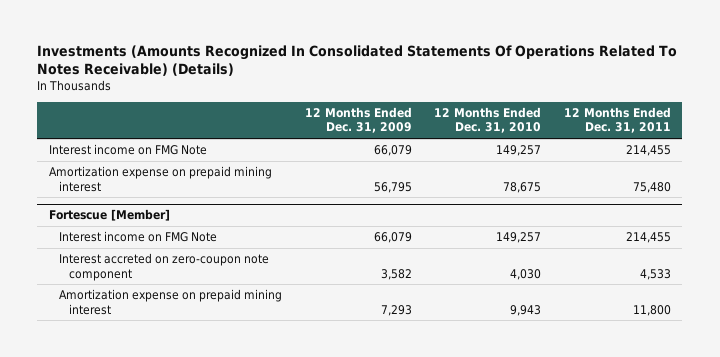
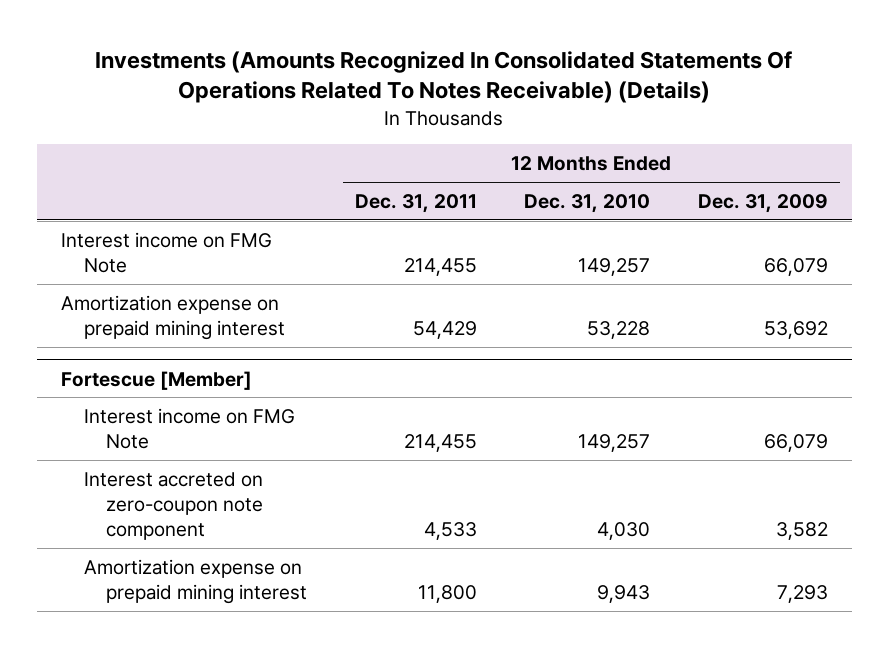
- | 12 Months Ended Dec. 31, 2009 | 12 Months Ended Dec. 31, 2010 | 12 Months Ended Dec. 31, 2011
+ | 12 Months Ended Dec. 31, 2011 | 12 Months Ended Dec. 31, 2010 | 12 Months Ended Dec. 31, 2009
- Amortization expense on prepaid mining interest | 56,795 | 78,675 | 75,480
+ Amortization expense on prepaid mining interest | 54,429 | 53,228 | 53,692

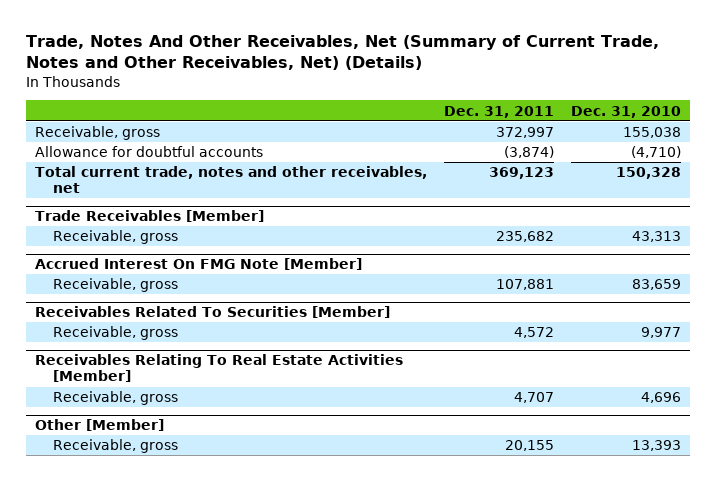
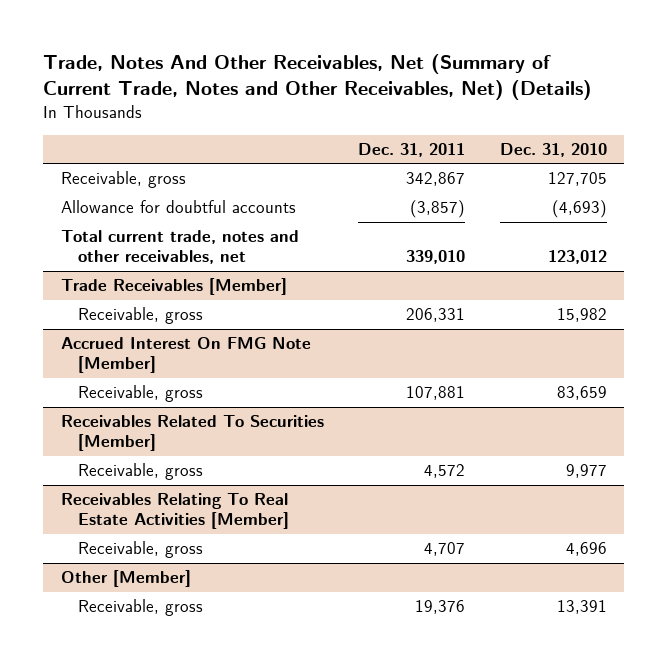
- Receivable, gross | 372,997 | 155,038
- Allowance for doubtful accounts | (3,874) | (4,710)
- Total current trade, notes and other receivables, net | 369,123 | 150,328
+ Receivable, gross | 342,867 | 127,705
+ Allowance for doubtful accounts | (3,857) | (4,693)
+ Total current trade, notes and other receivables, net | 339,010 | 123,012
@ Trade Receivables [Member]
- Receivable, gross | 235,682 | 43,313
+ Receivable, gross | 206,331 | 15,982
@ Other [Member]
- Receivable, gross | 20,155 | 13,393
+ Receivable, gross | 19,376 | 13,391

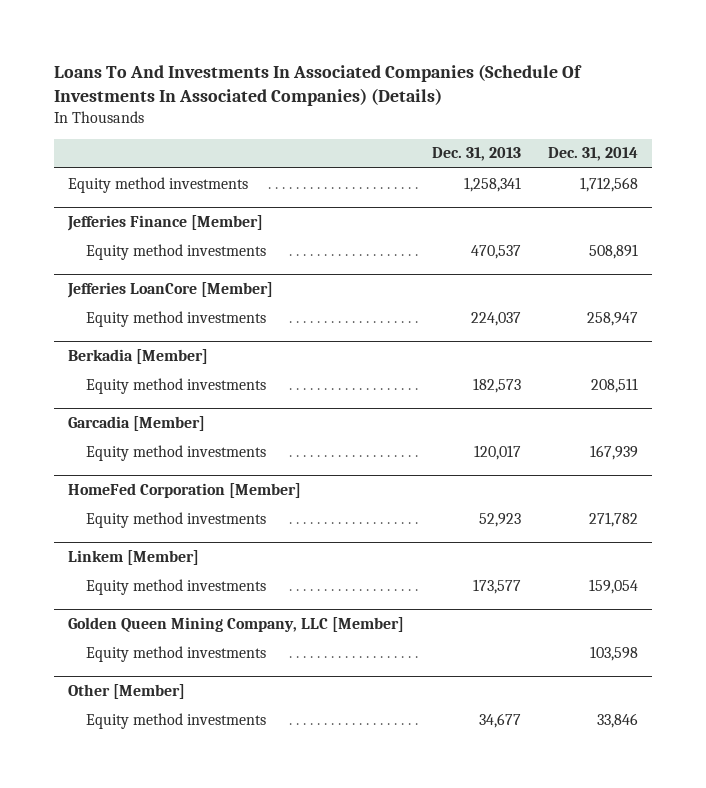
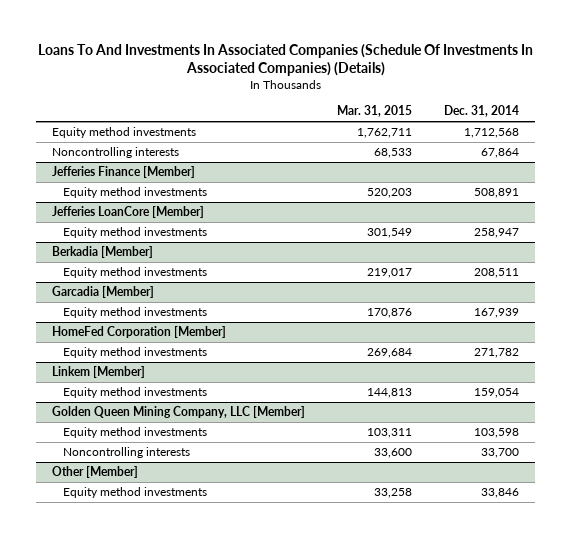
- | Dec. 31, 2013 | Dec. 31, 2014
+ | Mar. 31, 2015 | Dec. 31, 2014
+ Noncontrolling interests | 68,533 | 67,864
@ Golden Queen Mining Company, LLC [Member]
+ Noncontrolling interests | 33,600 | 33,700

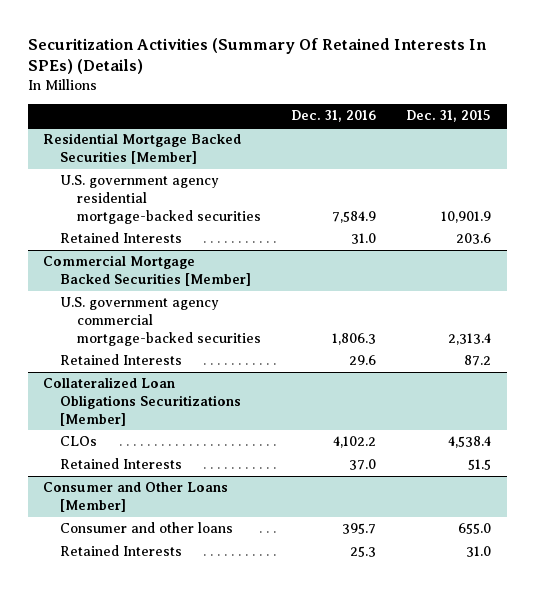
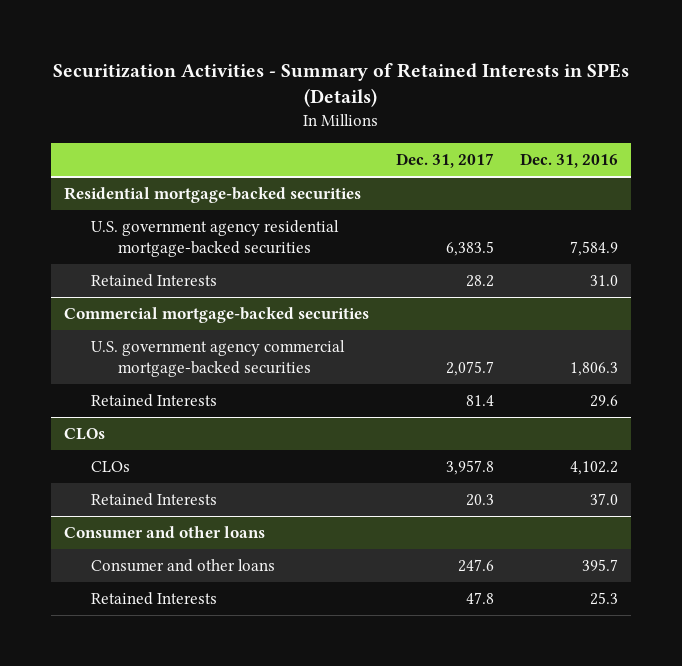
- Securitization Activities (Summary Of Retained Interests In SPEs) (Details)
+ Securitization Activities - Summary of Retained Interests in SPEs (Details)
- | Dec. 31, 2016 | Dec. 31, 2015
+ | Dec. 31, 2017 | Dec. 31, 2016
- Residential Mortgage Backed Securities [Member]
+ Residential mortgage-backed securities
- Commercial Mortgage Backed Securities [Member]
+ Commercial mortgage-backed securities
- Collateralized Loan Obligations Securitizations [Member]
+ CLOs
- Consumer and Other Loans [Member]
+ Consumer and other loans

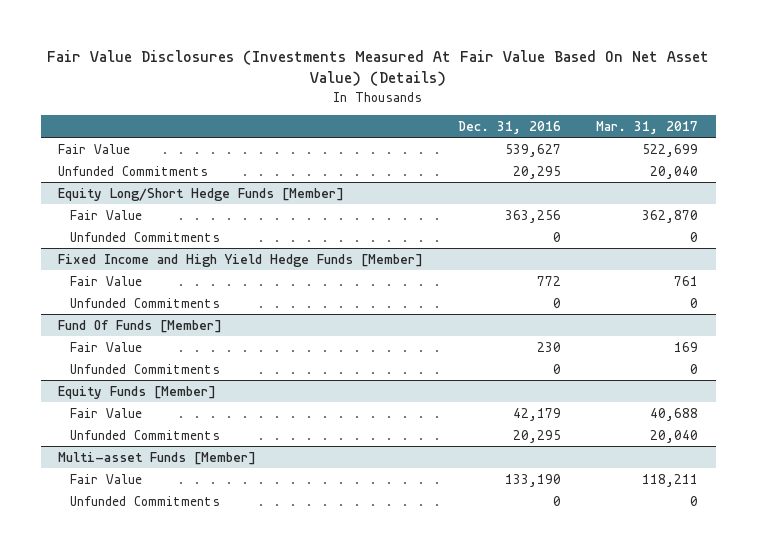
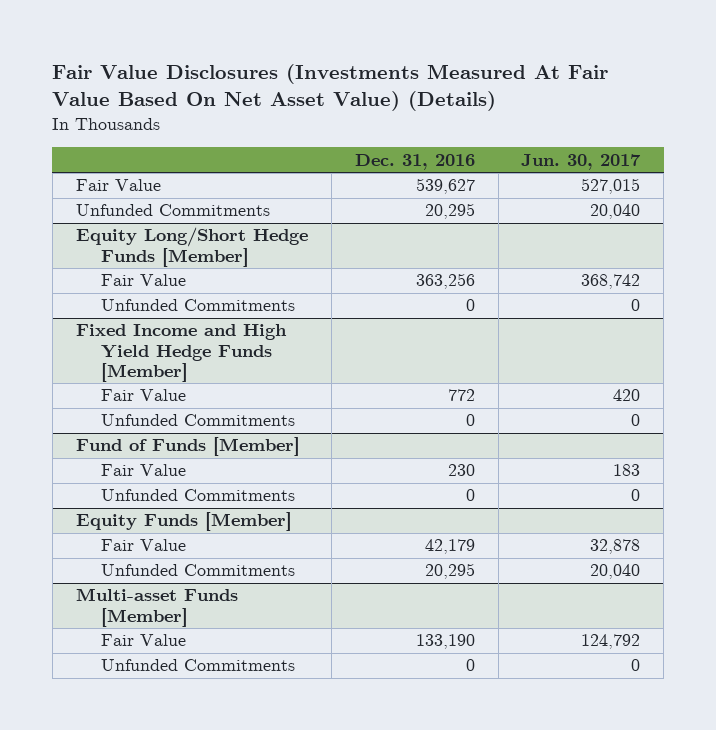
- | Dec. 31, 2016 | Mar. 31, 2017
+ | Dec. 31, 2016 | Jun. 30, 2017
- Fund Of Funds [Member]
+ Fund of Funds [Member]

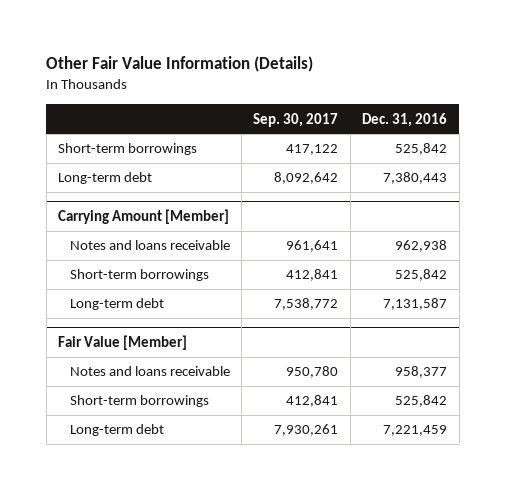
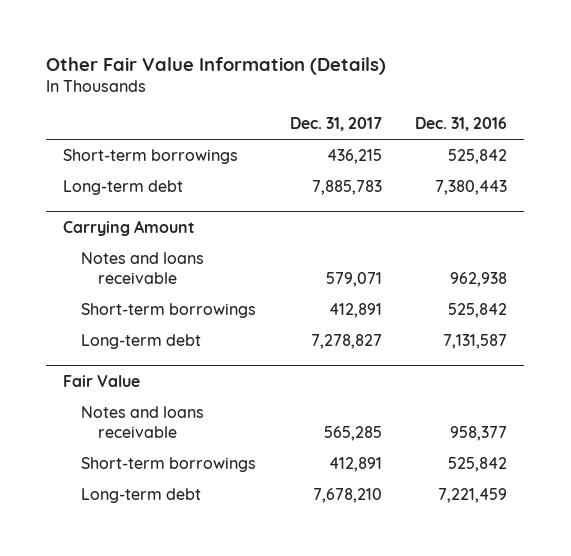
- | Sep. 30, 2017 | Dec. 31, 2016
+ | Dec. 31, 2017 | Dec. 31, 2016
- Carrying Amount [Member]
+ Carrying Amount
- Fair Value [Member]
+ Fair Value

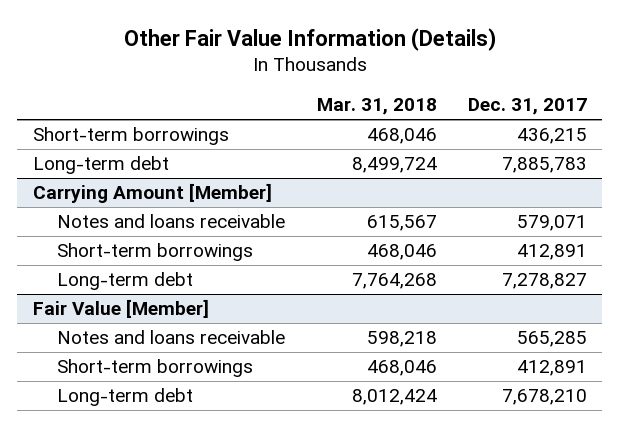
- | Dec. 31, 2017 | Dec. 31, 2016
+ | Mar. 31, 2018 | Dec. 31, 2017
- Carrying Amount
+ Carrying Amount [Member]
- Fair Value
+ Fair Value [Member]

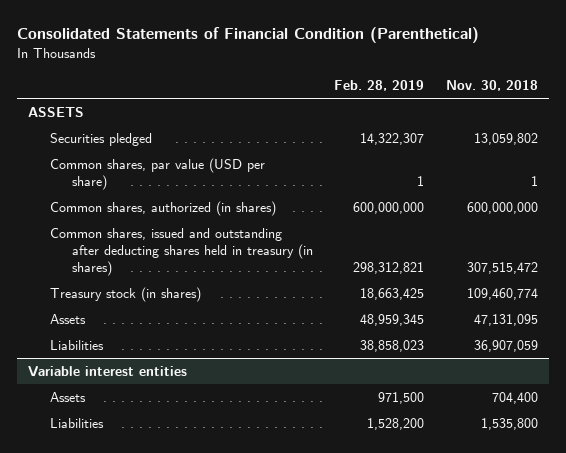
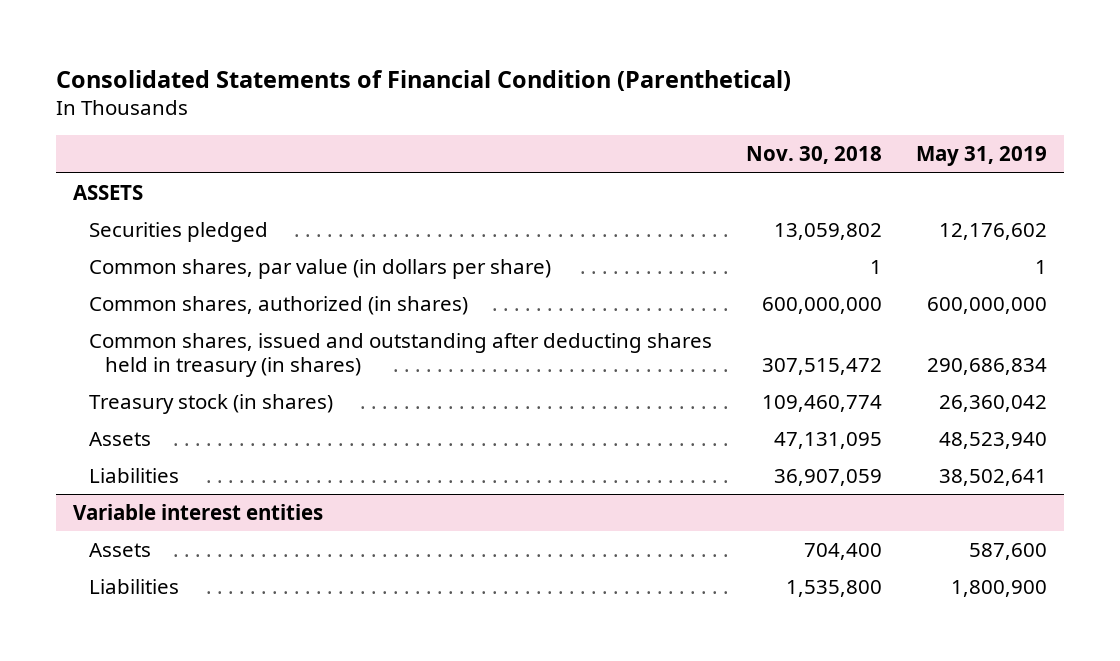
- | Feb. 28, 2019 | Nov. 30, 2018
+ | Nov. 30, 2018 | May 31, 2019
- Common shares, par value (USD per share) | 1 | 1
+ Common shares, par value (in dollars per share) | 1 | 1

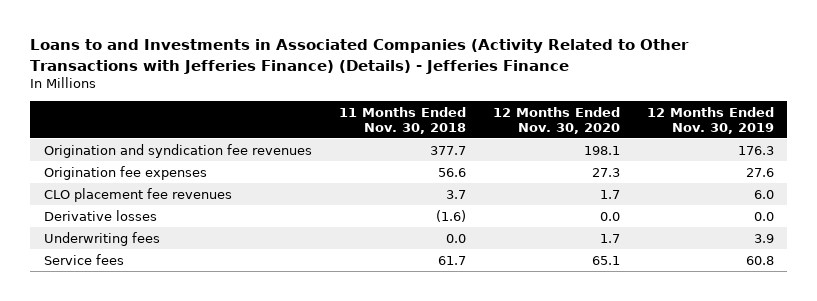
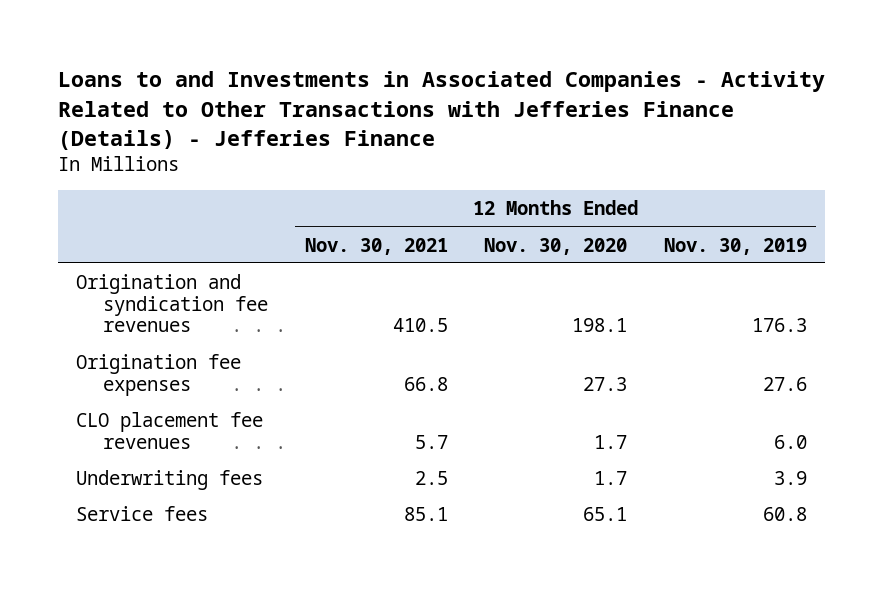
- Loans to and Investments in Associated Companies (Activity Related to Other Transactions with Jefferies Finance) (Details) - Jefferies Finance
+ Loans to and Investments in Associated Companies - Activity Related to Other Transactions with Jefferies Finance (Details) - Jefferies Finance
- | 11 Months Ended Nov. 30, 2018 | 12 Months Ended Nov. 30, 2020 | 12 Months Ended Nov. 30, 2019
+ | 12 Months Ended Nov. 30, 2021 | 12 Months Ended Nov. 30, 2020 | 12 Months Ended Nov. 30, 2019
- Derivative losses | (1.6) | 0.0 | 0.0

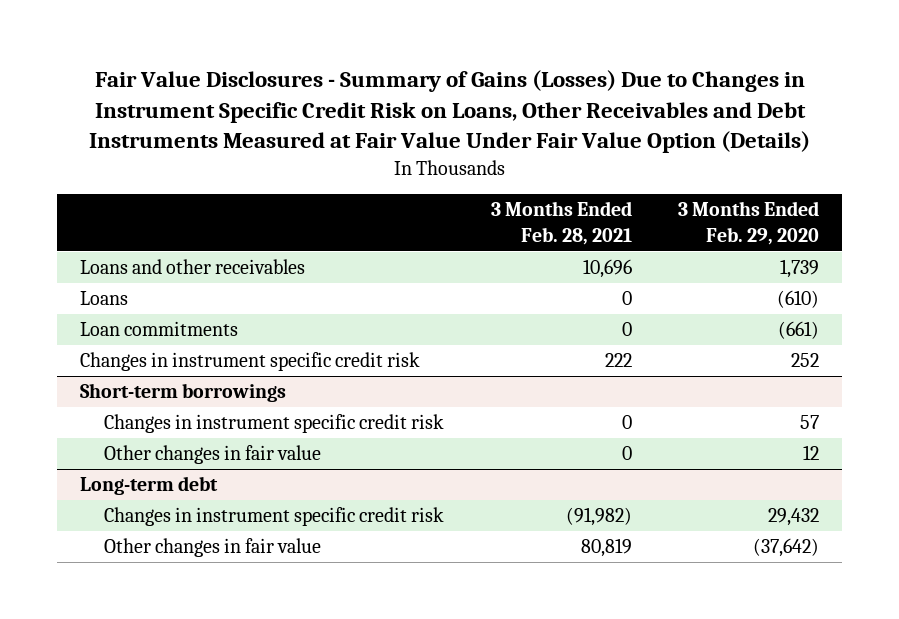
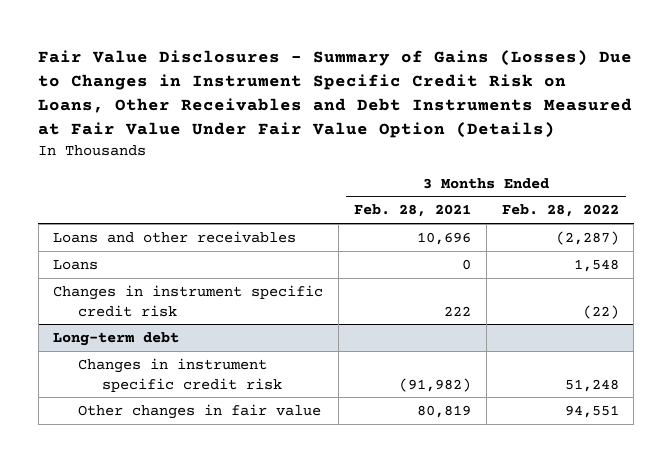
- | 3 Months Ended Feb. 28, 2021 | 3 Months Ended Feb. 29, 2020
+ | 3 Months Ended Feb. 28, 2021 | 3 Months Ended Feb. 28, 2022
- Loan commitments | 0 | (661)
- Short-term borrowings
- Changes in instrument specific credit risk | 0 | 57
- Other changes in fair value | 0 | 12

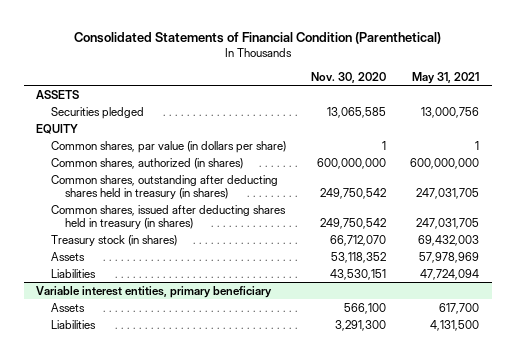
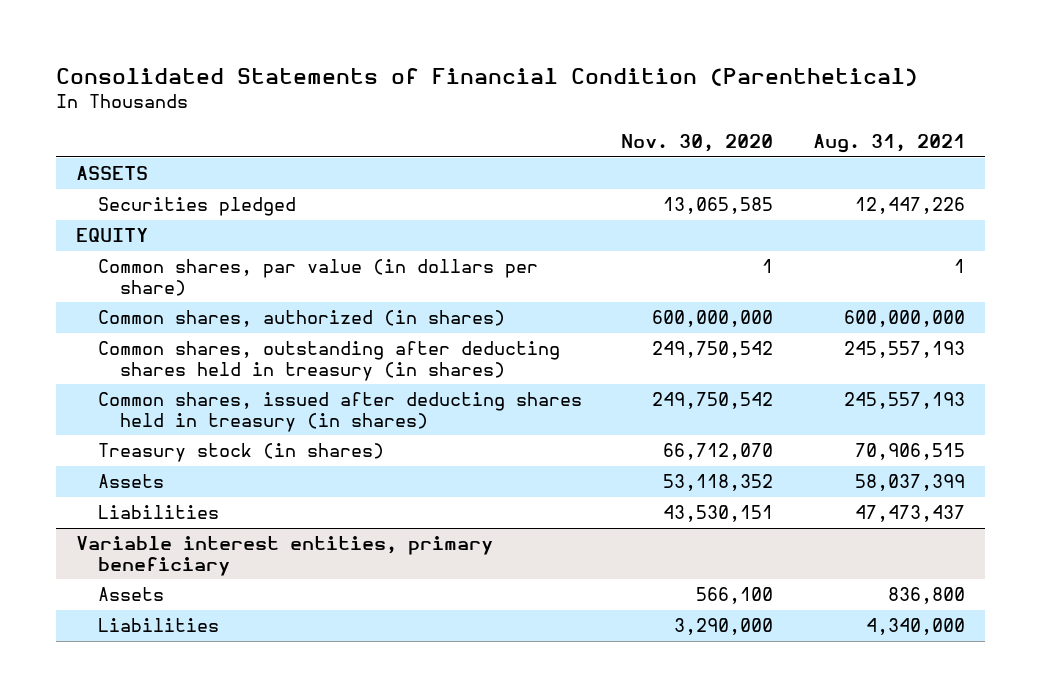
- | Nov. 30, 2020 | May 31, 2021
+ | Nov. 30, 2020 | Aug. 31, 2021
@ Variable interest entities, primary beneficiary
- Liabilities | 3,291,300 | 4,131,500
+ Liabilities | 3,290,000 | 4,340,000

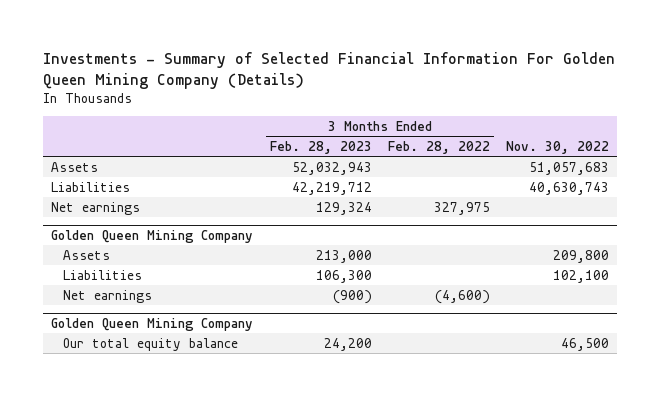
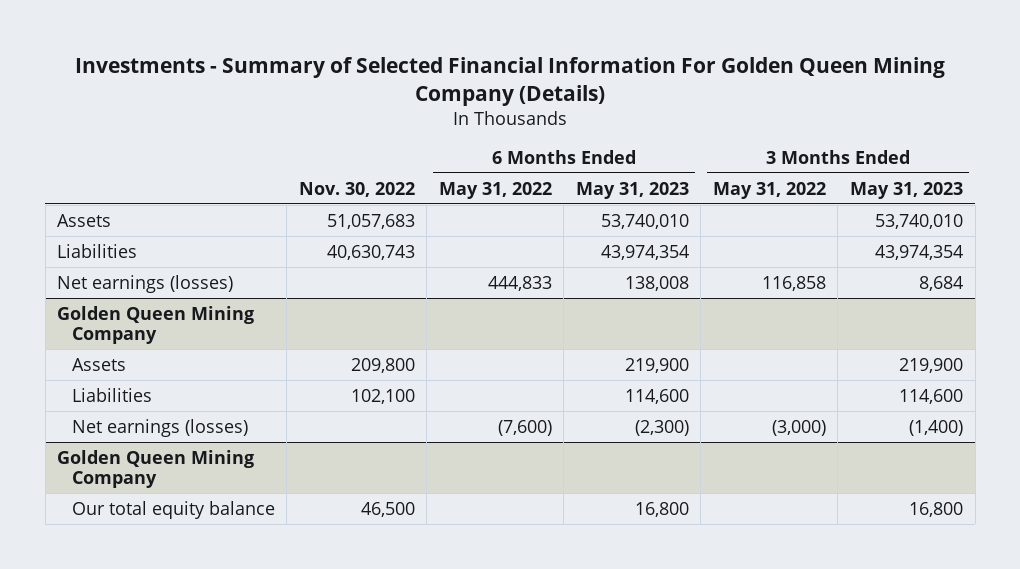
- | 3 Months Ended Feb. 28, 2023 | 3 Months Ended Feb. 28, 2022 | Nov. 30, 2022
+ | Nov. 30, 2022 | 6 Months Ended May 31, 2022 | 6 Months Ended May 31, 2023 | 3 Months Ended May 31, 2022 | 3 Months Ended May 31, 2023
- Net earnings | 129,324 | 327,975 |
+ Net earnings (losses) | | 444,833 | 138,008 | 116,858 | 8,684
@ Golden Queen Mining Company
- Net earnings | (900) | (4,600) |
+ Net earnings (losses) | | (7,600) | (2,300) | (3,000) | (1,400)

